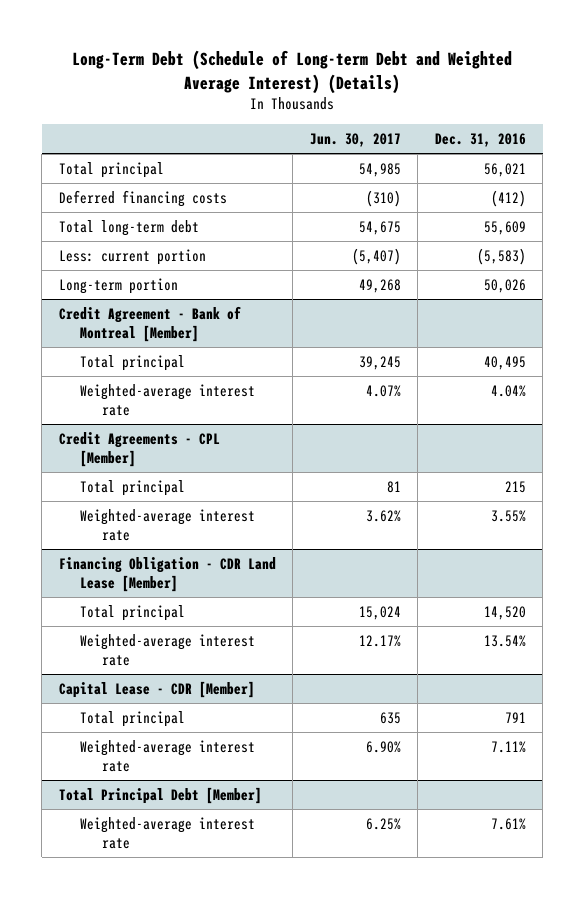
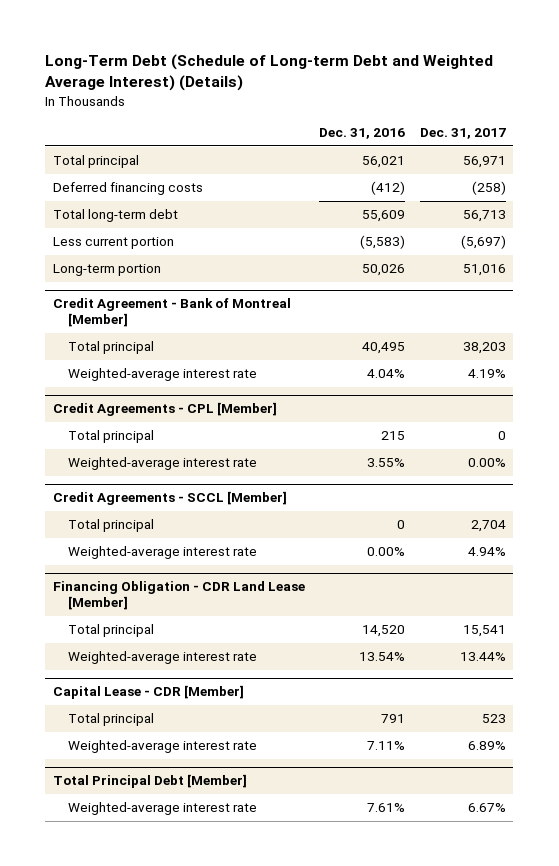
- | Jun. 30, 2017 | Dec. 31, 2016
+ | Dec. 31, 2016 | Dec. 31, 2017
- Less: current portion | (5,407) | (5,583)
+ Less current portion | (5,583) | (5,697)
+ Credit Agreements - SCCL [Member]
+ Total principal | 0 | 2,704
+ Weighted-average interest rate | 0.00% | 4.94%

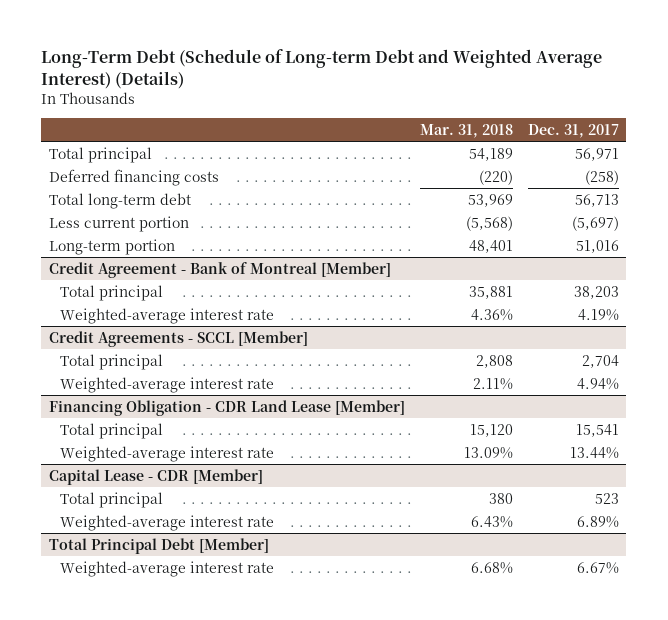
- | Dec. 31, 2016 | Dec. 31, 2017
+ | Mar. 31, 2018 | Dec. 31, 2017
- Credit Agreements - CPL [Member]
- Total principal | 215 | 0
- Weighted-average interest rate | 3.55% | 0.00%

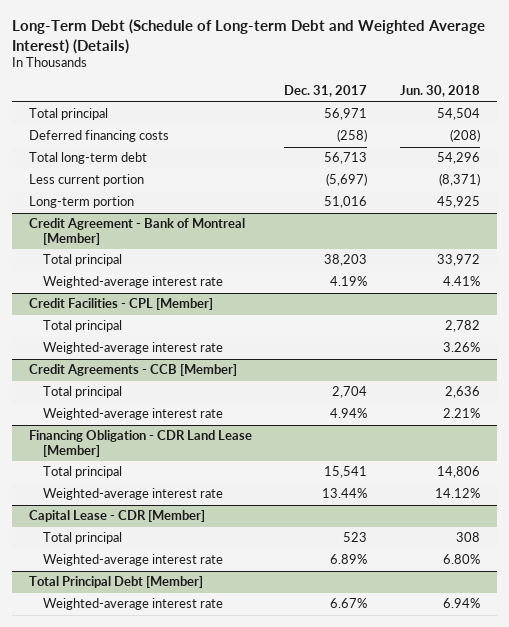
- | Mar. 31, 2018 | Dec. 31, 2017
+ | Dec. 31, 2017 | Jun. 30, 2018
- Credit Agreements - SCCL [Member]
+ Credit Facilities - CPL [Member]
+ Total principal | | 2,782
+ Weighted-average interest rate | | 3.26%
+ Credit Agreements - CCB [Member]

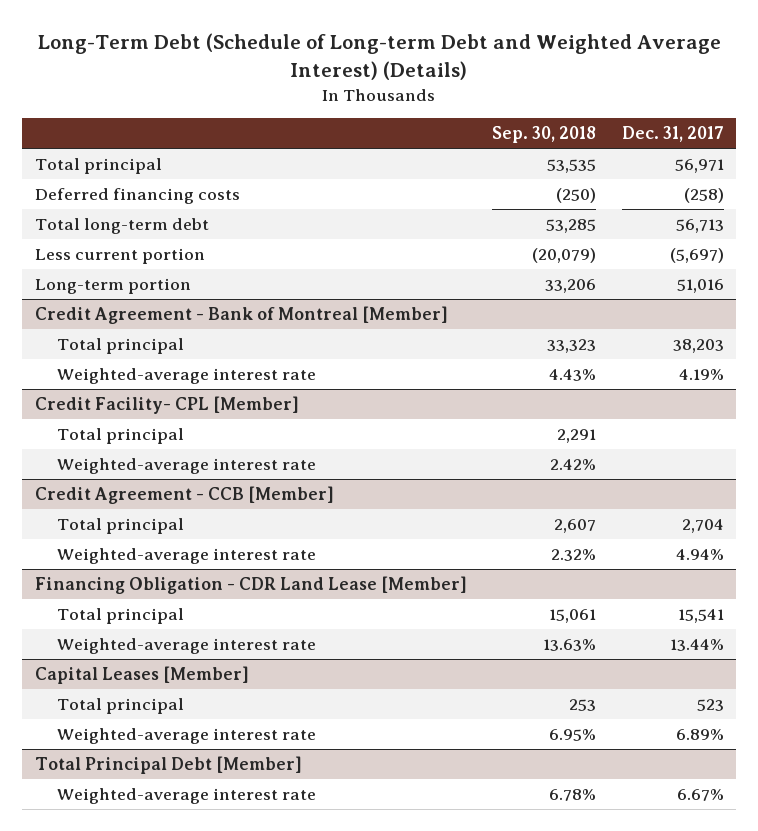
- | Dec. 31, 2017 | Jun. 30, 2018
+ | Sep. 30, 2018 | Dec. 31, 2017
- Credit Facilities - CPL [Member]
+ Credit Facility- CPL [Member]
- Credit Agreements - CCB [Member]
+ Credit Agreement - CCB [Member]
- Capital Lease - CDR [Member]
+ Capital Leases [Member]

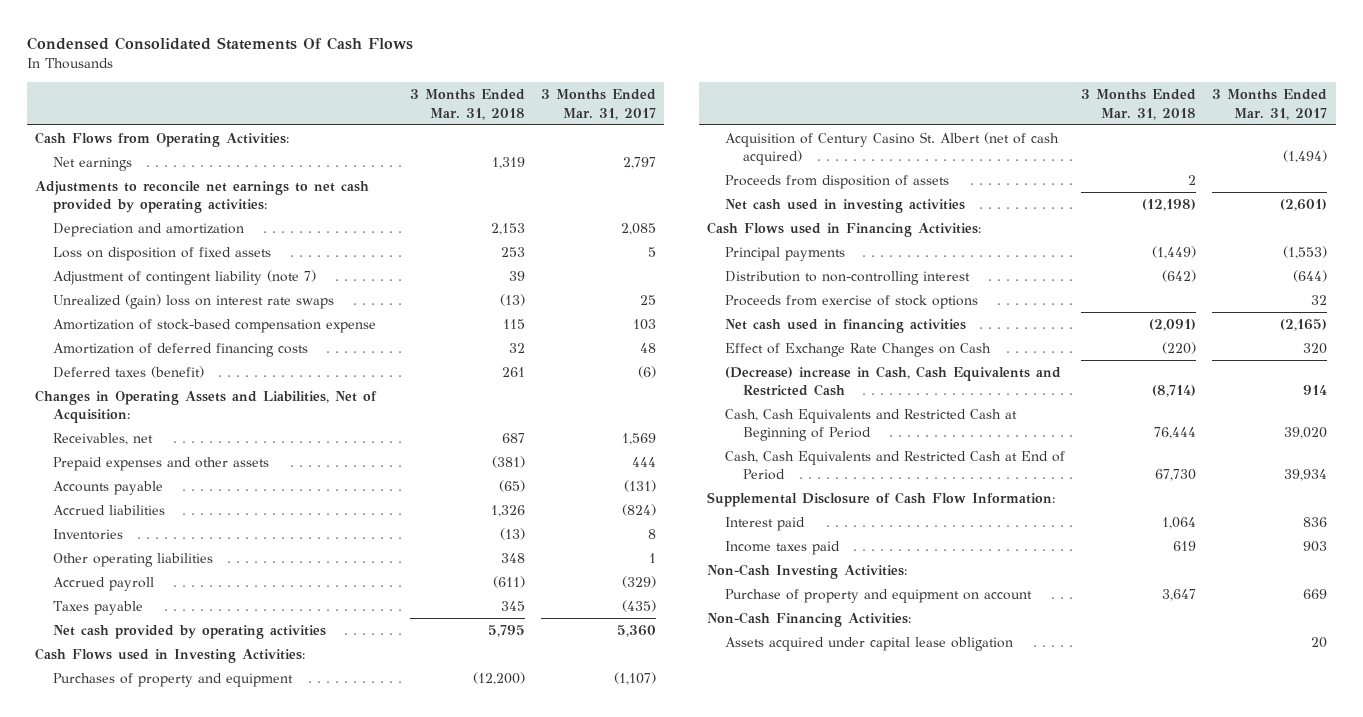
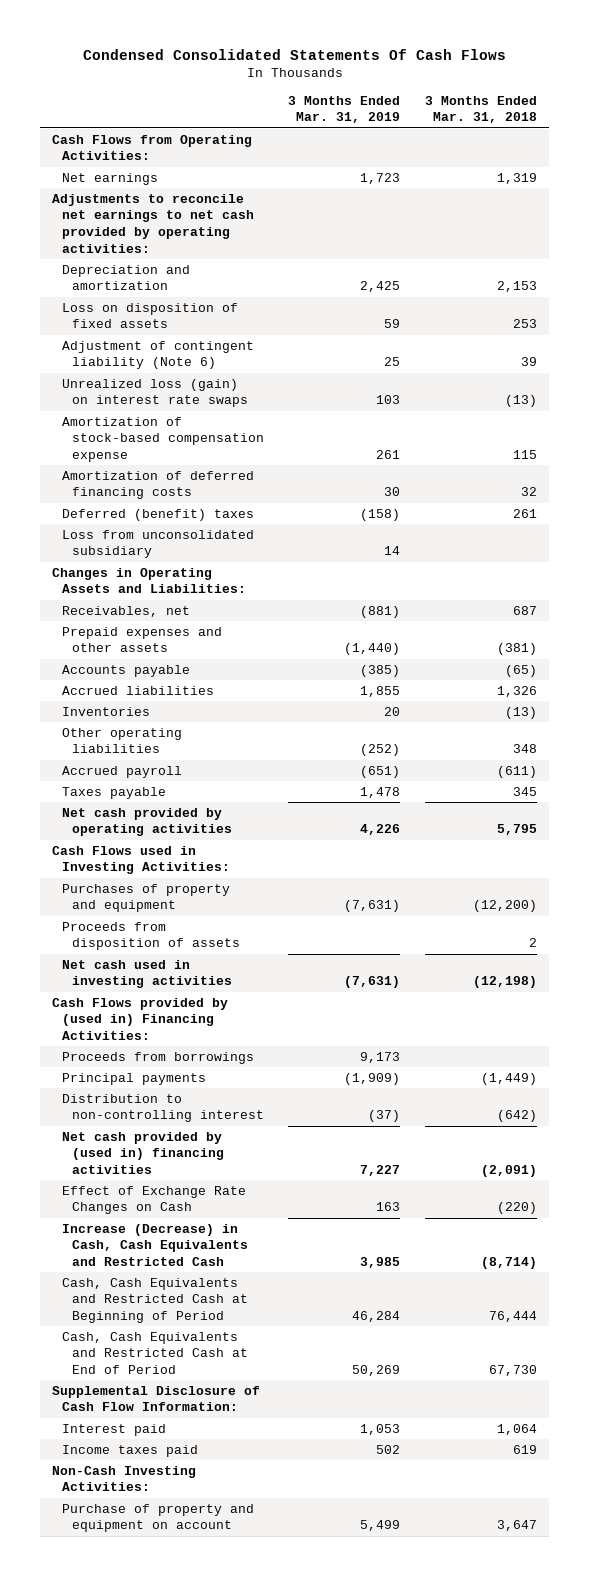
- | 3 Months Ended Mar. 31, 2018 | 3 Months Ended Mar. 31, 2017
+ | 3 Months Ended Mar. 31, 2019 | 3 Months Ended Mar. 31, 2018
- Adjustment of contingent liability (note 7) | 39 |
- Unrealized (gain) loss on interest rate swaps | (13) | 25
+ Adjustment of contingent liability (Note 6) | 25 | 39
+ Unrealized loss (gain) on interest rate swaps | 103 | (13)
- Deferred taxes (benefit) | 261 | (6)
- Changes in Operating Assets and Liabilities, Net of Acquisition:
+ Deferred (benefit) taxes | (158) | 261
+ Loss from unconsolidated subsidiary | 14 |
+ Changes in Operating Assets and Liabilities:
- Acquisition of Century Casino St. Albert (net of cash acquired) | | (1,494)
- Cash Flows used in Financing Activities:
+ Cash Flows provided by (used in) Financing Activities:
+ Proceeds from borrowings | 9,173 |
- Proceeds from exercise of stock options | | 32
- Net cash used in financing activities | (2,091) | (2,165)
+ Net cash provided by (used in) financing activities | 7,227 | (2,091)
- (Decrease) increase in Cash, Cash Equivalents and Restricted Cash | (8,714) | 914
+ Increase (Decrease) in Cash, Cash Equivalents and Restricted Cash | 3,985 | (8,714)
- Non-Cash Financing Activities:
- Assets acquired under capital lease obligation | | 20

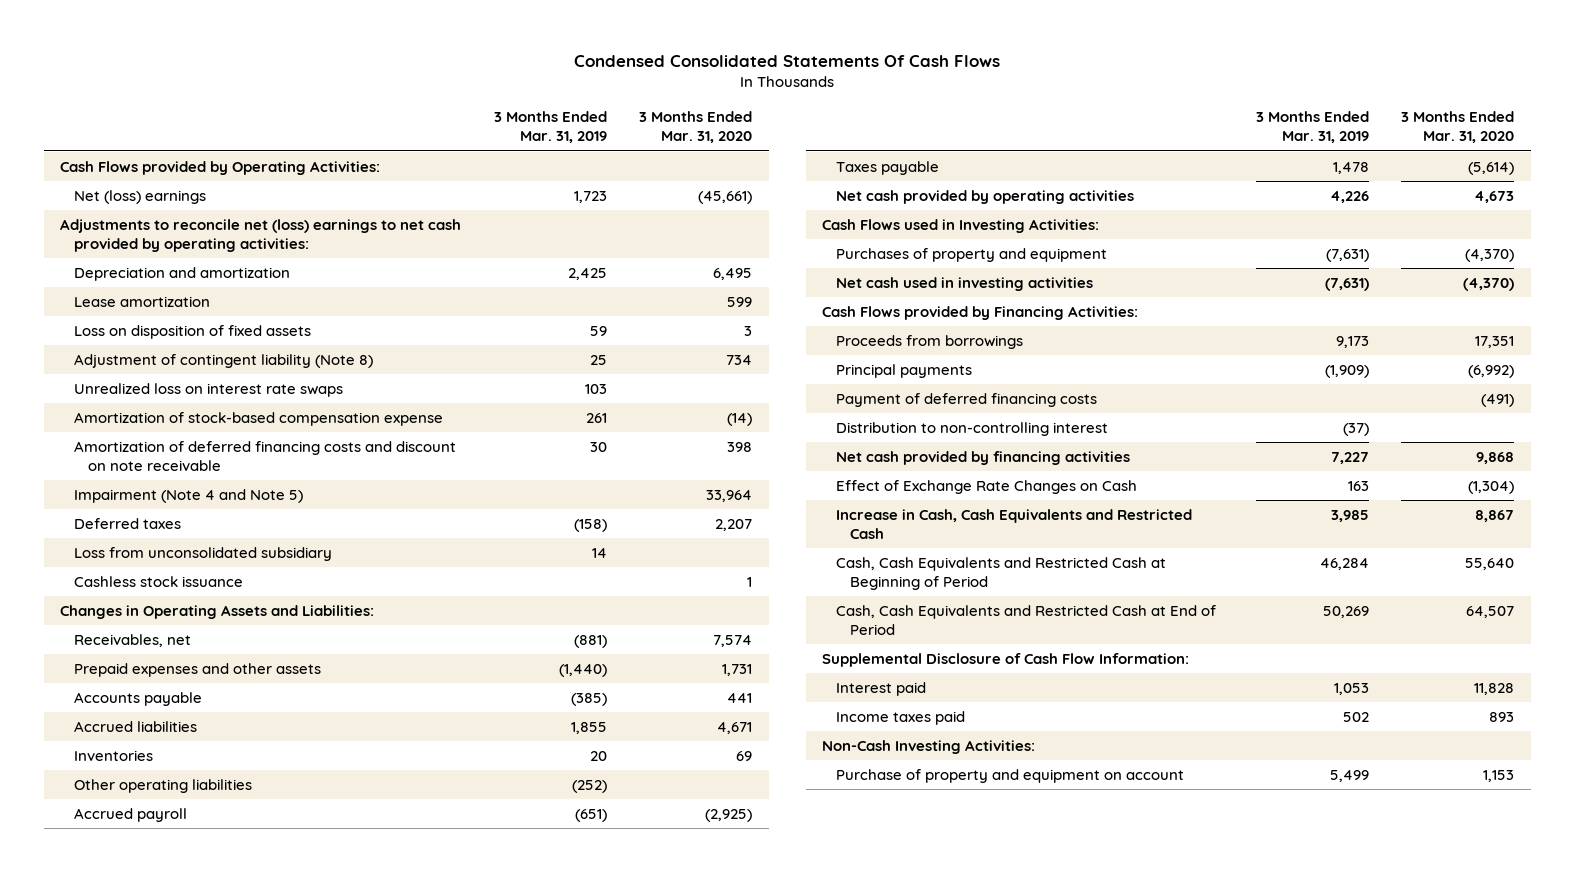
- | 3 Months Ended Mar. 31, 2019 | 3 Months Ended Mar. 31, 2018
+ | 3 Months Ended Mar. 31, 2019 | 3 Months Ended Mar. 31, 2020
- Cash Flows from Operating Activities:
- Net earnings | 1,723 | 1,319
- Adjustments to reconcile net earnings to net cash provided by operating activities:
+ Cash Flows provided by Operating Activities:
+ Net (loss) earnings | 1,723 | (45,661)
+ Adjustments to reconcile net (loss) earnings to net cash provided by operating activities:
+ Lease amortization | | 599
- Adjustment of contingent liability (Note 6) | 25 | 39
- Unrealized loss (gain) on interest rate swaps | 103 | (13)
+ Adjustment of contingent liability (Note 8) | 25 | 734
+ Unrealized loss on interest rate swaps | 103 |
- Amortization of deferred financing costs | 30 | 32
- Deferred (benefit) taxes | (158) | 261
+ Amortization of deferred financing costs and discount on note receivable | 30 | 398
+ Impairment (Note 4 and Note 5) | | 33,964
+ Deferred taxes | (158) | 2,207
+ Cashless stock issuance | | 1
- Proceeds from disposition of assets | | 2
- Cash Flows provided by (used in) Financing Activities:
+ Cash Flows provided by Financing Activities:
+ Payment of deferred financing costs | | (491)
- Net cash provided by (used in) financing activities | 7,227 | (2,091)
+ Net cash provided by financing activities | 7,227 | 9,868
- Increase (Decrease) in Cash, Cash Equivalents and Restricted Cash | 3,985 | (8,714)
+ Increase in Cash, Cash Equivalents and Restricted Cash | 3,985 | 8,867

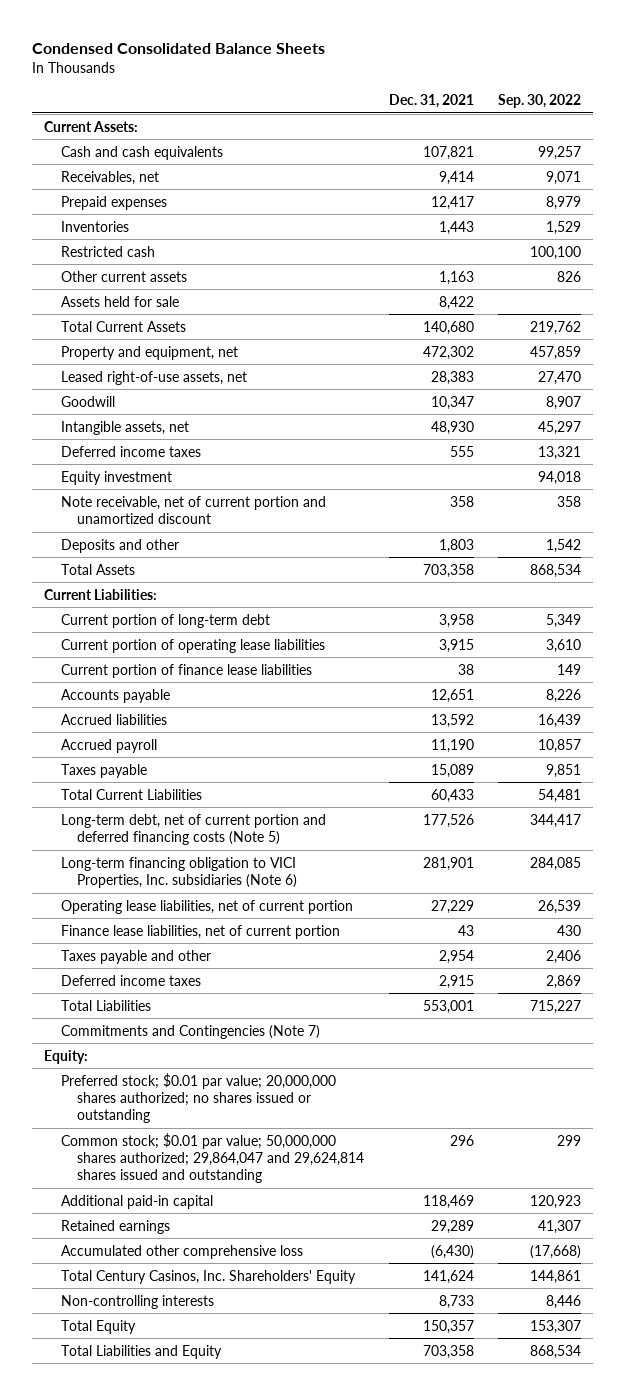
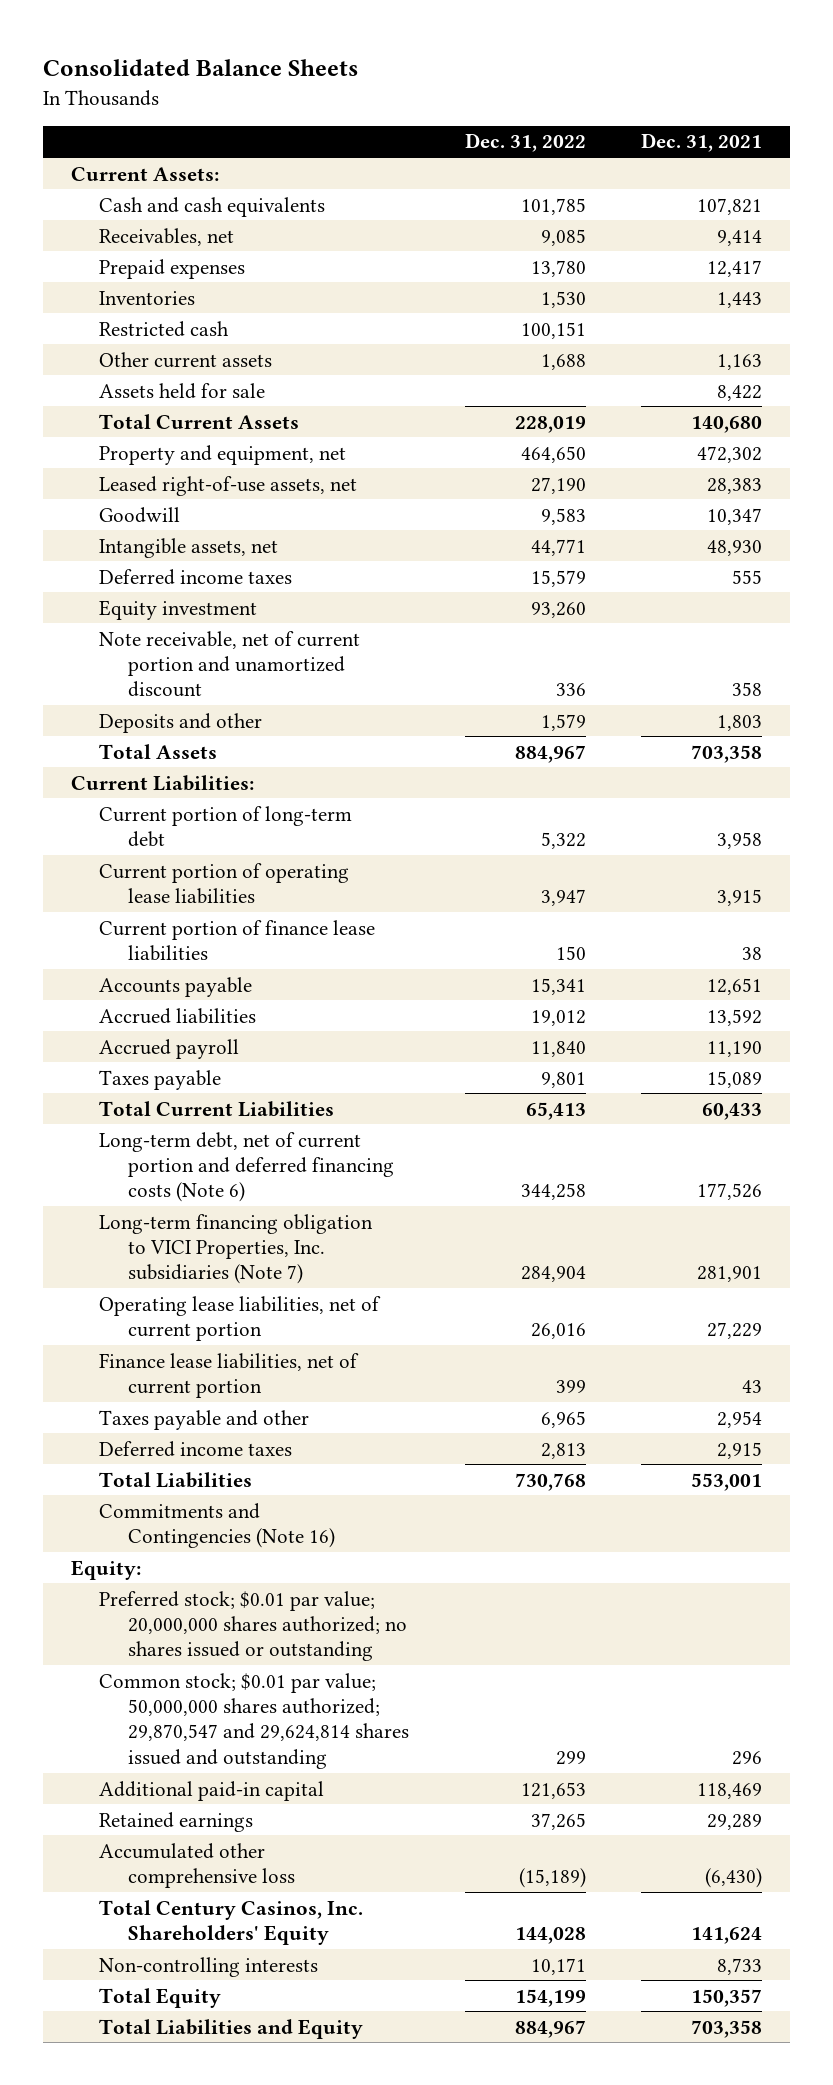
- Condensed Consolidated Balance Sheets
+ Consolidated Balance Sheets
- | Dec. 31, 2021 | Sep. 30, 2022
+ | Dec. 31, 2022 | Dec. 31, 2021
- Long-term debt, net of current portion and deferred financing costs (Note 5) | 177,526 | 344,417
- Long-term financing obligation to VICI Properties, Inc. subsidiaries (Note 6) | 281,901 | 284,085
+ Long-term debt, net of current portion and deferred financing costs (Note 6) | 344,258 | 177,526
+ Long-term financing obligation to VICI Properties, Inc. subsidiaries (Note 7) | 284,904 | 281,901
- Commitments and Contingencies (Note 7)
+ Commitments and Contingencies (Note 16)
- Common stock; $0.01 par value; 50,000,000 shares authorized; 29,864,047 and 29,624,814 shares issued and outstanding | 296 | 299
+ Common stock; $0.01 par value; 50,000,000 shares authorized; 29,870,547 and 29,624,814 shares issued and outstanding | 299 | 296

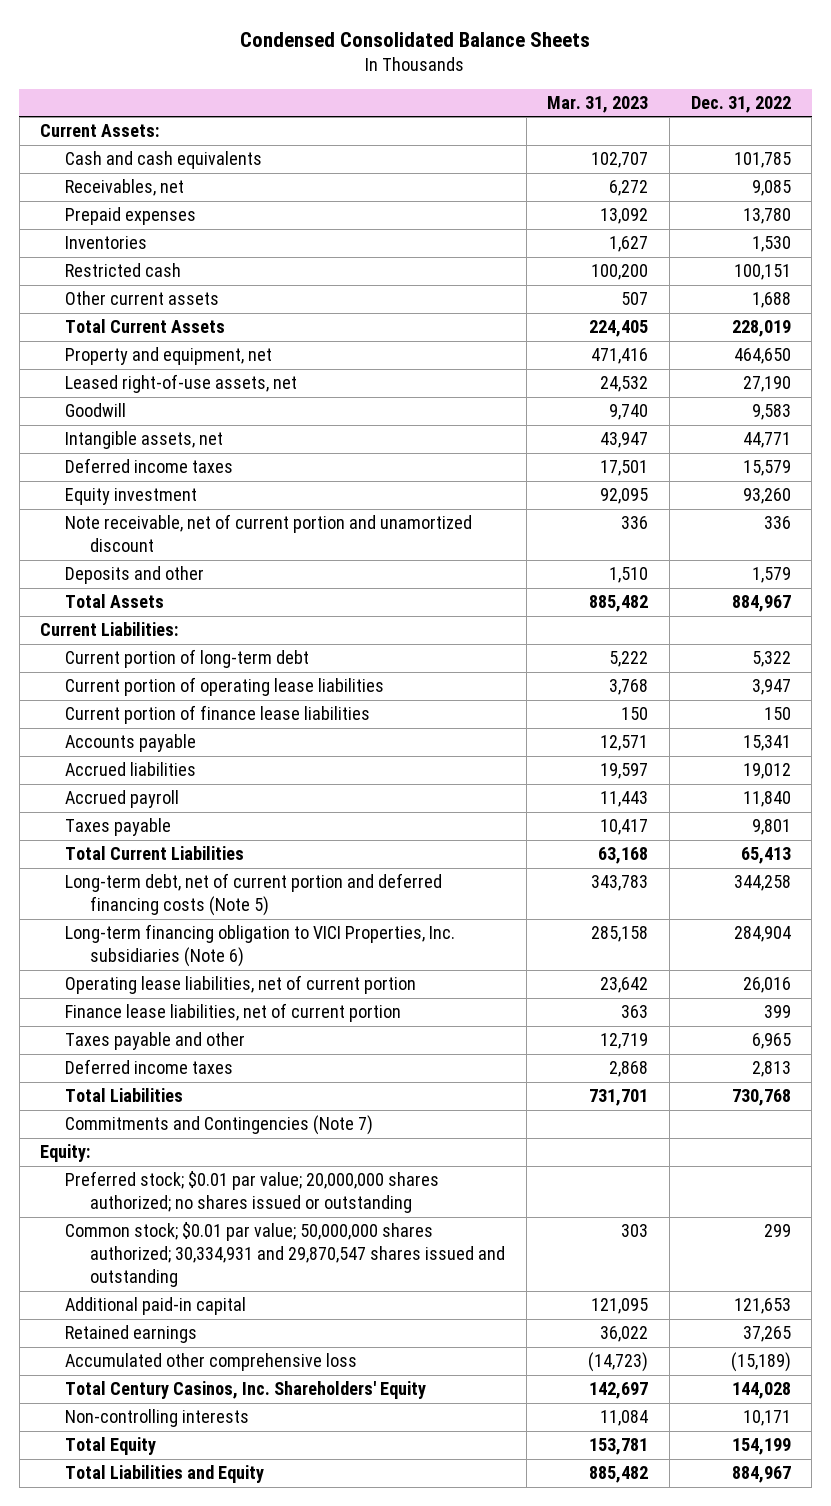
- Consolidated Balance Sheets
+ Condensed Consolidated Balance Sheets
- | Dec. 31, 2022 | Dec. 31, 2021
+ | Mar. 31, 2023 | Dec. 31, 2022
- Assets held for sale | | 8,422
- Long-term debt, net of current portion and deferred financing costs (Note 6) | 344,258 | 177,526
- Long-term financing obligation to VICI Properties, Inc. subsidiaries (Note 7) | 284,904 | 281,901
+ Long-term debt, net of current portion and deferred financing costs (Note 5) | 343,783 | 344,258
+ Long-term financing obligation to VICI Properties, Inc. subsidiaries (Note 6) | 285,158 | 284,904
- Commitments and Contingencies (Note 16)
+ Commitments and Contingencies (Note 7)
- Common stock; $0.01 par value; 50,000,000 shares authorized; 29,870,547 and 29,624,814 shares issued and outstanding | 299 | 296
+ Common stock; $0.01 par value; 50,000,000 shares authorized; 30,334,931 and 29,870,547 shares issued and outstanding | 303 | 299

